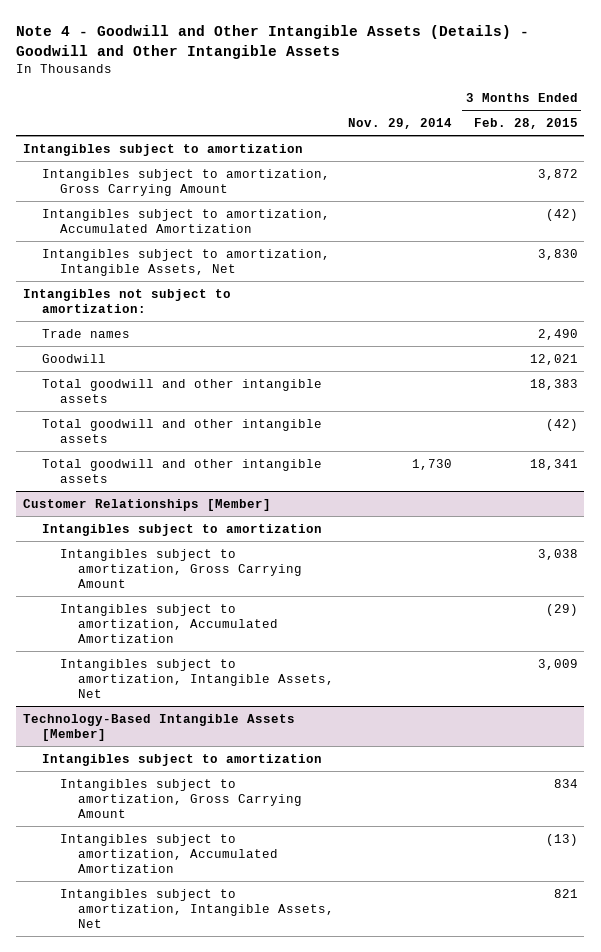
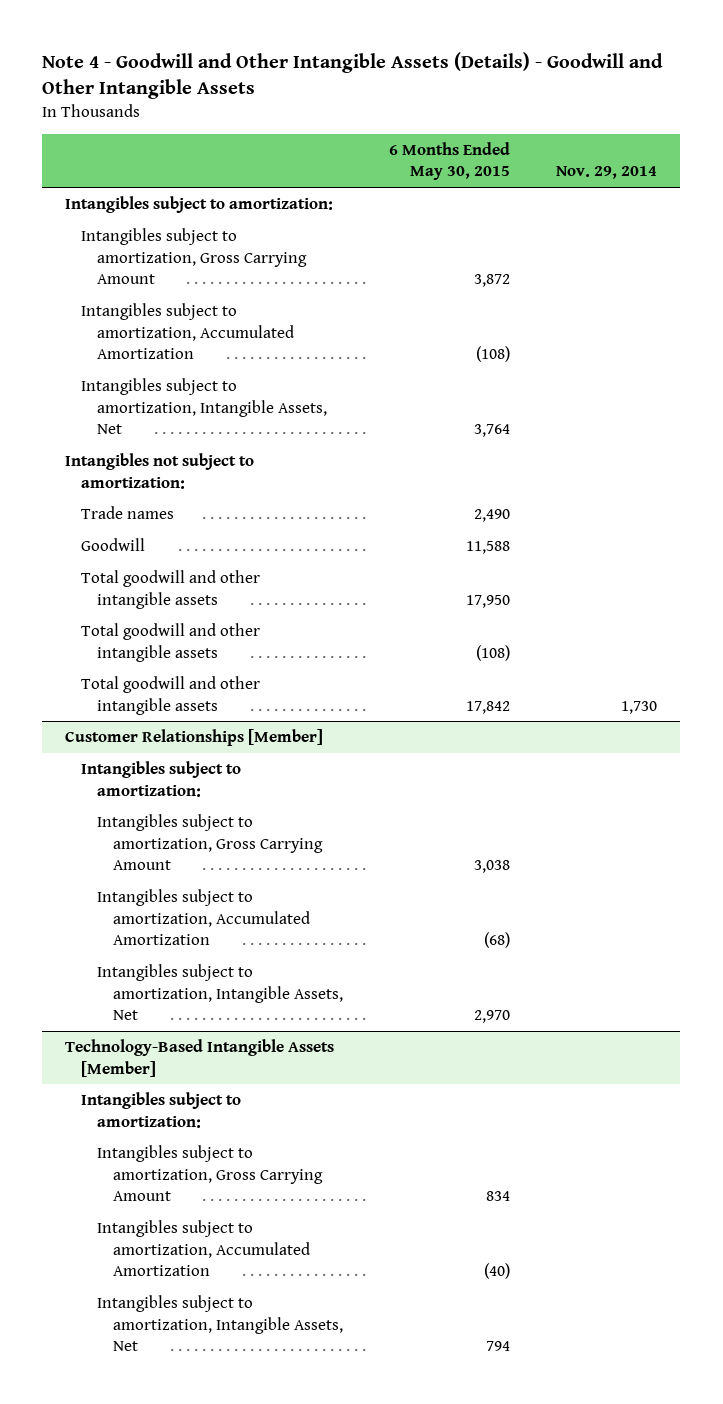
- | Nov. 29, 2014 | 3 Months Ended Feb. 28, 2015
+ | 6 Months Ended May 30, 2015 | Nov. 29, 2014
- Intangibles subject to amortization
+ Intangibles subject to amortization:
@ Customer Relationships [Member]
- Intangibles subject to amortization
+ Intangibles subject to amortization:
@ Technology-Based Intangible Assets [Member]
- Intangibles subject to amortization
+ Intangibles subject to amortization:

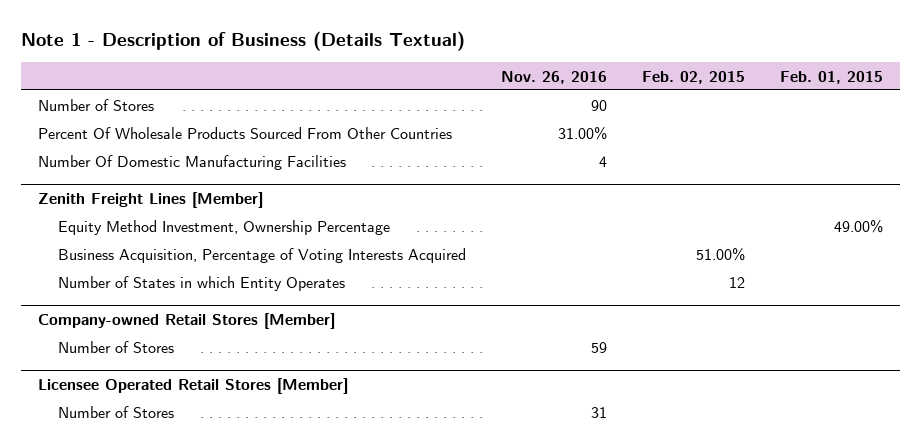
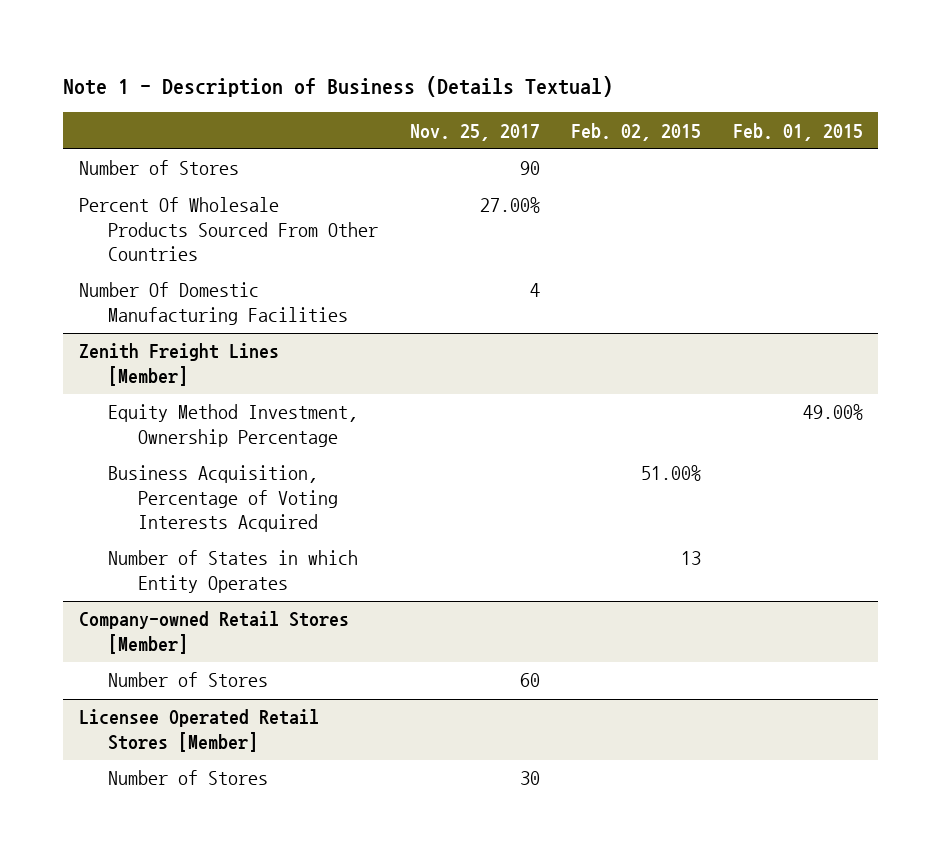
- | Nov. 26, 2016 | Feb. 02, 2015 | Feb. 01, 2015
+ | Nov. 25, 2017 | Feb. 02, 2015 | Feb. 01, 2015
@ Zenith Freight Lines [Member]
- Number of States in which Entity Operates | | 12 |
+ Number of States in which Entity Operates | | 13 |

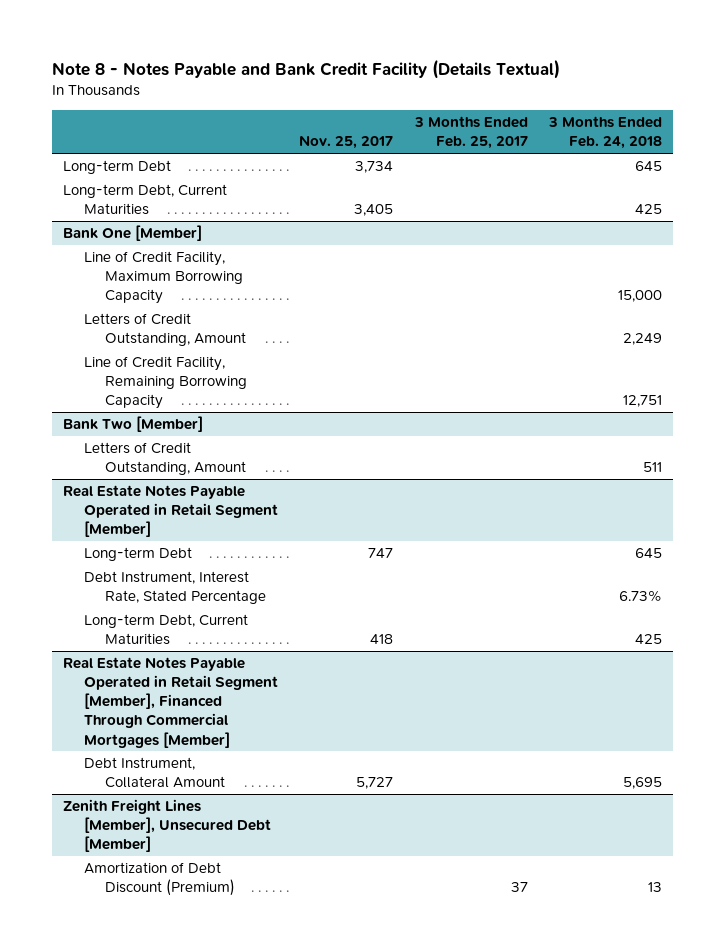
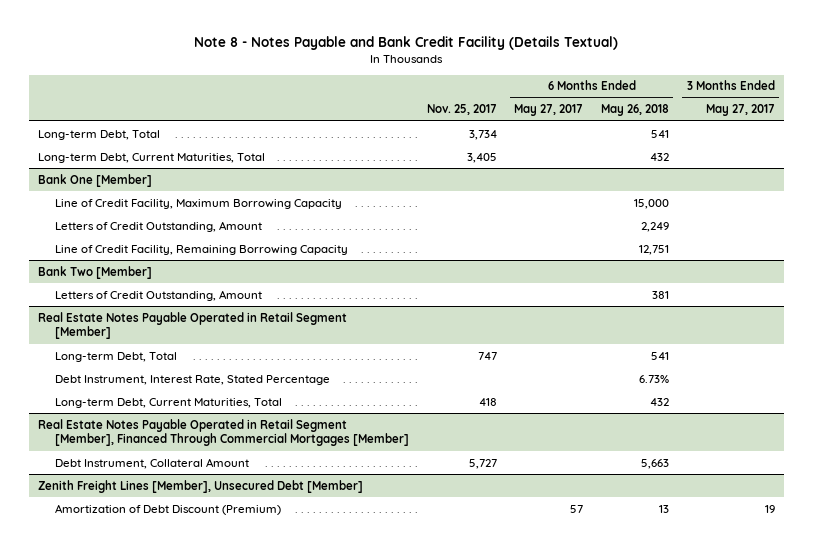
- | Nov. 25, 2017 | 3 Months Ended Feb. 25, 2017 | 3 Months Ended Feb. 24, 2018
+ | Nov. 25, 2017 | 6 Months Ended May 27, 2017 | 6 Months Ended May 26, 2018 | 3 Months Ended May 27, 2017
- Long-term Debt | 3,734 | | 645
- Long-term Debt, Current Maturities | 3,405 | | 425
+ Long-term Debt, Total | 3,734 | | 541 |
+ Long-term Debt, Current Maturities, Total | 3,405 | | 432 |
@ Real Estate Notes Payable Operated in Retail Segment [Member]
- Long-term Debt | 747 | | 645
+ Long-term Debt, Total | 747 | | 541 |
- Long-term Debt, Current Maturities | 418 | | 425
+ Long-term Debt, Current Maturities, Total | 418 | | 432 |

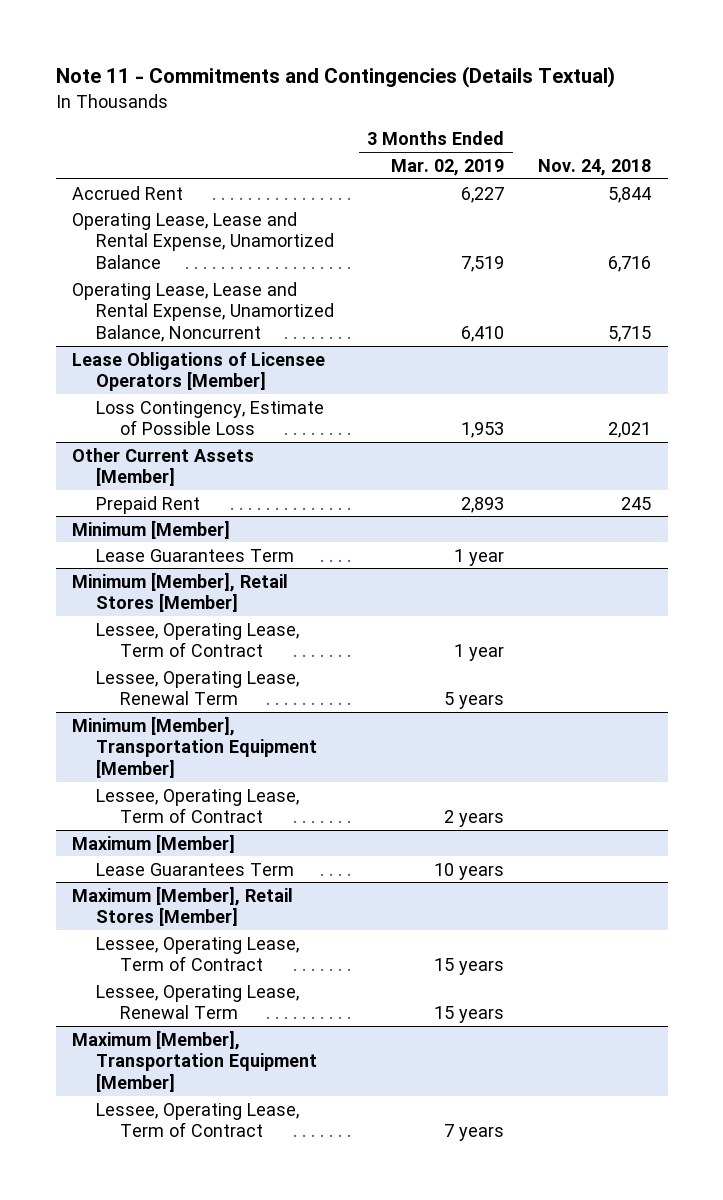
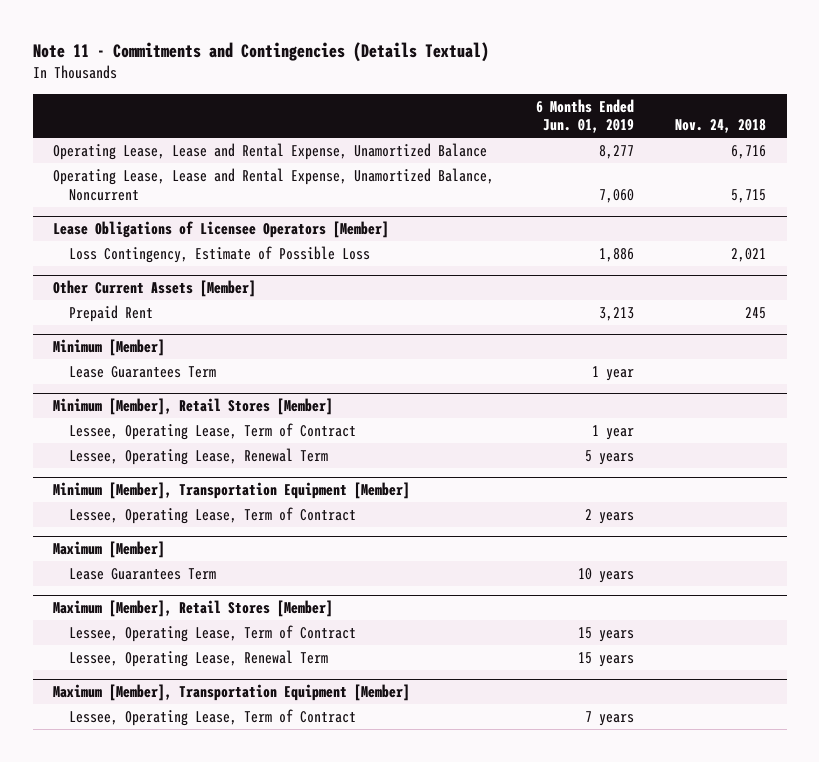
- | 3 Months Ended Mar. 02, 2019 | Nov. 24, 2018
+ | 6 Months Ended Jun. 01, 2019 | Nov. 24, 2018
- Accrued Rent | 6,227 | 5,844

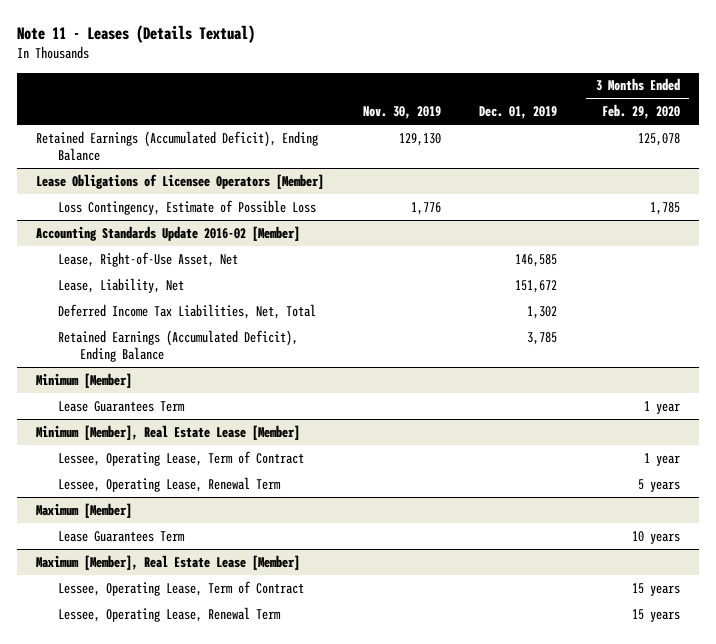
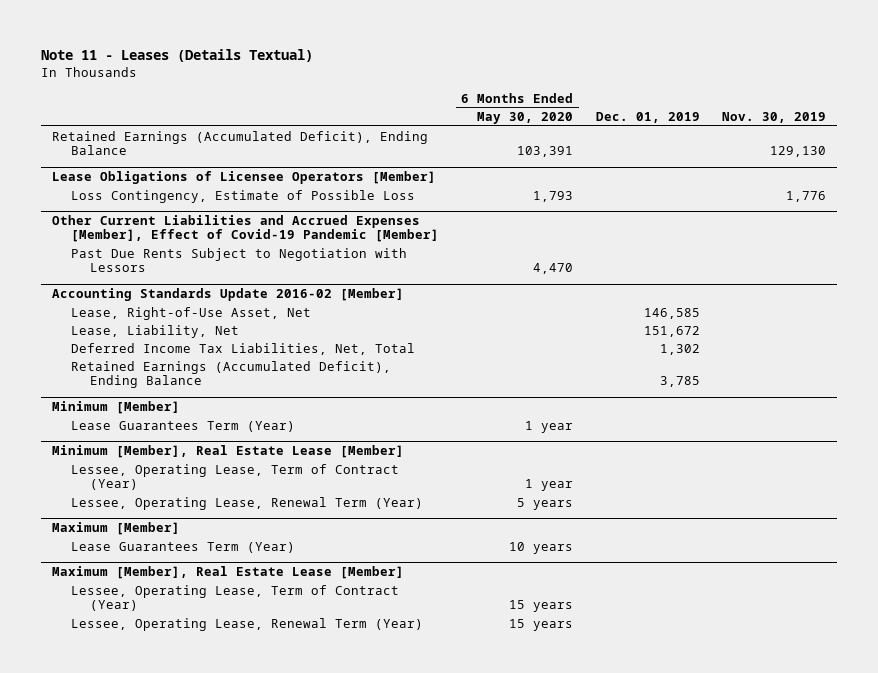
- | Nov. 30, 2019 | Dec. 01, 2019 | 3 Months Ended Feb. 29, 2020
+ | 6 Months Ended May 30, 2020 | Dec. 01, 2019 | Nov. 30, 2019
+ Other Current Liabilities and Accrued Expenses [Member], Effect of Covid-19 Pandemic [Member]
+ Past Due Rents Subject to Negotiation with Lessors | 4,470 | |
@ Minimum [Member]
- Lease Guarantees Term | | | 1 year
+ Lease Guarantees Term (Year) | 1 year | |
@ Minimum [Member], Real Estate Lease [Member]
- Lessee, Operating Lease, Term of Contract | | | 1 year
- Lessee, Operating Lease, Renewal Term | | | 5 years
+ Lessee, Operating Lease, Term of Contract (Year) | 1 year | |
+ Lessee, Operating Lease, Renewal Term (Year) | 5 years | |
@ Maximum [Member]
- Lease Guarantees Term | | | 10 years
+ Lease Guarantees Term (Year) | 10 years | |
@ Maximum [Member], Real Estate Lease [Member]
- Lessee, Operating Lease, Term of Contract | | | 15 years
- Lessee, Operating Lease, Renewal Term | | | 15 years
+ Lessee, Operating Lease, Term of Contract (Year) | 15 years | |
+ Lessee, Operating Lease, Renewal Term (Year) | 15 years | |

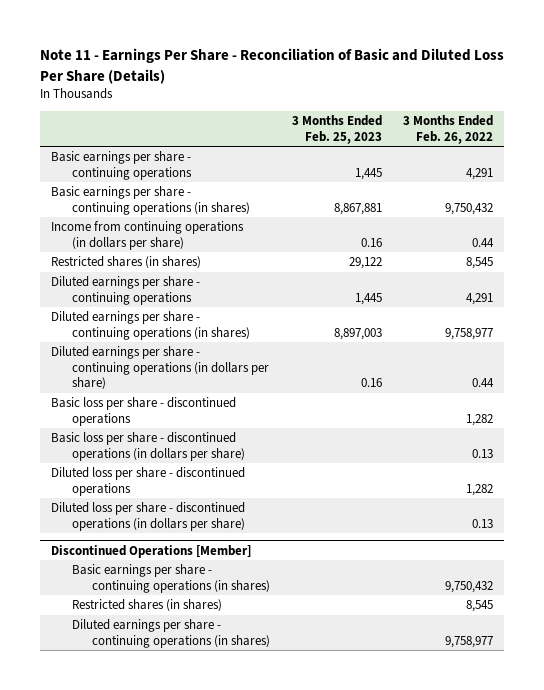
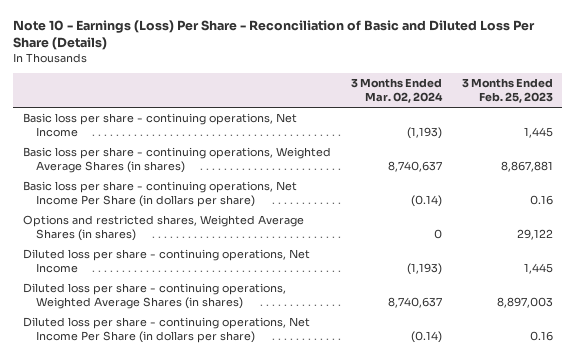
- Note 11 - Earnings Per Share - Reconciliation of Basic and Diluted Loss Per Share (Details)
+ Note 10 - Earnings (Loss) Per Share - Reconciliation of Basic and Diluted Loss Per Share (Details)
- | 3 Months Ended Feb. 25, 2023 | 3 Months Ended Feb. 26, 2022
+ | 3 Months Ended Mar. 02, 2024 | 3 Months Ended Feb. 25, 2023
- Basic earnings per share - continuing operations | 1,445 | 4,291
- Basic earnings per share - continuing operations (in shares) | 8,867,881 | 9,750,432
- Income from continuing operations (in dollars per share) | 0.16 | 0.44
- Restricted shares (in shares) | 29,122 | 8,545
- Diluted earnings per share - continuing operations | 1,445 | 4,291
- Diluted earnings per share - continuing operations (in shares) | 8,897,003 | 9,758,977
- Diluted earnings per share - continuing operations (in dollars per share) | 0.16 | 0.44
- Basic loss per share - discontinued operations | | 1,282
- Basic loss per share - discontinued operations (in dollars per share) | | 0.13
- Diluted loss per share - discontinued operations | | 1,282
- Diluted loss per share - discontinued operations (in dollars per share) | | 0.13
- Discontinued Operations [Member]
- Basic earnings per share - continuing operations (in shares) | | 9,750,432
- Restricted shares (in shares) | | 8,545
- Diluted earnings per share - continuing operations (in shares) | | 9,758,977
+ Basic loss per share - continuing operations, Net Income | (1,193) | 1,445
+ Basic loss per share - continuing operations, Weighted Average Shares (in shares) | 8,740,637 | 8,867,881
+ Basic loss per share - continuing operations, Net Income Per Share (in dollars per share) | (0.14) | 0.16
+ Options and restricted shares, Weighted Average Shares (in shares) | 0 | 29,122
+ Diluted loss per share - continuing operations, Net Income | (1,193) | 1,445
+ Diluted loss per share - continuing operations, Weighted Average Shares (in shares) | 8,740,637 | 8,897,003
+ Diluted loss per share - continuing operations, Net Income Per Share (in dollars per share) | (0.14) | 0.16

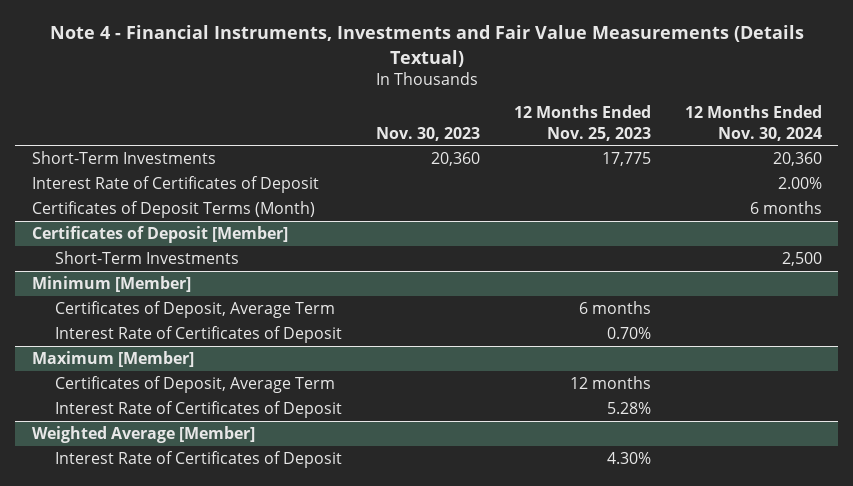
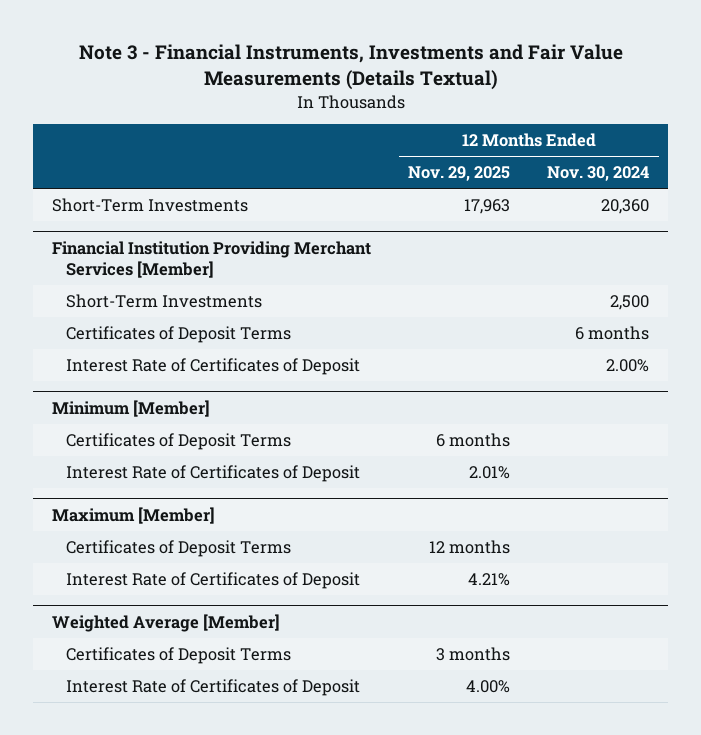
- Note 4 - Financial Instruments, Investments and Fair Value Measurements (Details Textual)
+ Note 3 - Financial Instruments, Investments and Fair Value Measurements (Details Textual)
- | Nov. 30, 2023 | 12 Months Ended Nov. 25, 2023 | 12 Months Ended Nov. 30, 2024
+ | 12 Months Ended Nov. 29, 2025 | 12 Months Ended Nov. 30, 2024
- Interest Rate of Certificates of Deposit | | | 2.00%
- Certificates of Deposit Terms (Month) | | | 6 months
- Certificates of Deposit [Member]
+ Financial Institution Providing Merchant Services [Member]
+ Certificates of Deposit Terms | | 6 months
+ Interest Rate of Certificates of Deposit | | 2.00%
@ Minimum [Member]
- Certificates of Deposit, Average Term | | 6 months |
+ Certificates of Deposit Terms | 6 months |
@ Maximum [Member]
- Certificates of Deposit, Average Term | | 12 months |
+ Certificates of Deposit Terms | 12 months |
@ Weighted Average [Member]
+ Certificates of Deposit Terms | 3 months |

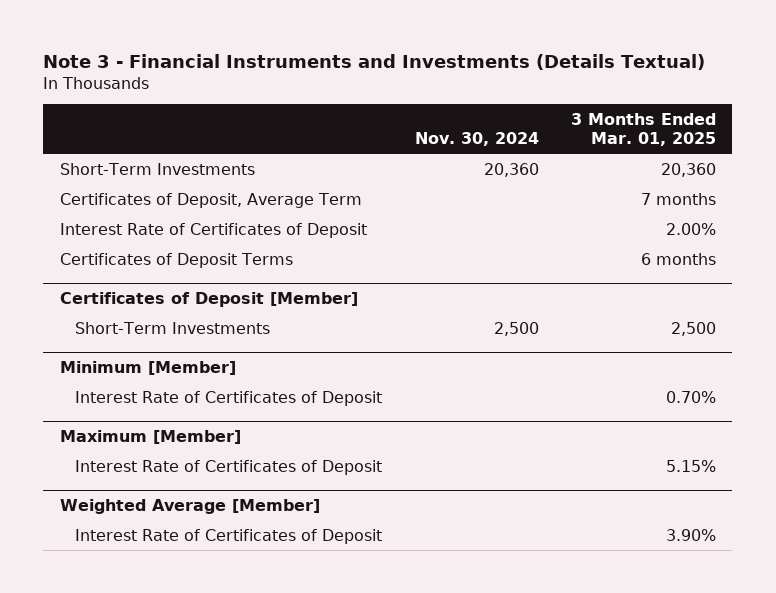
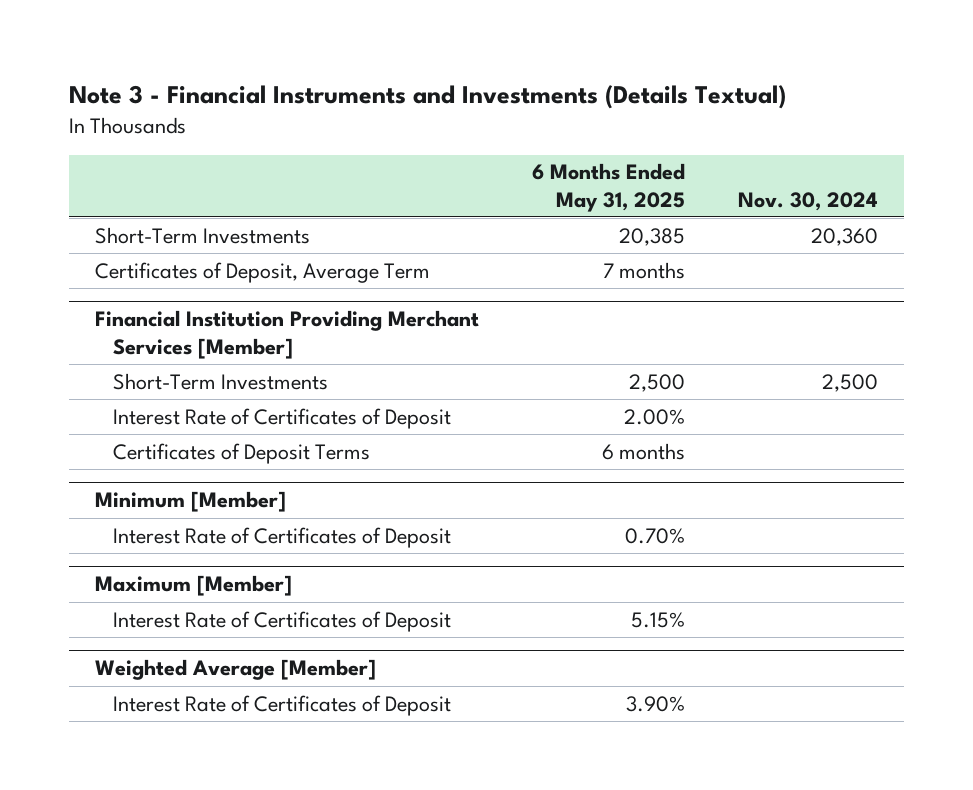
- | Nov. 30, 2024 | 3 Months Ended Mar. 01, 2025
+ | 6 Months Ended May 31, 2025 | Nov. 30, 2024
- Interest Rate of Certificates of Deposit | | 2.00%
- Certificates of Deposit Terms | | 6 months
- Certificates of Deposit [Member]
+ Financial Institution Providing Merchant Services [Member]
+ Interest Rate of Certificates of Deposit | 2.00% |
+ Certificates of Deposit Terms | 6 months |

